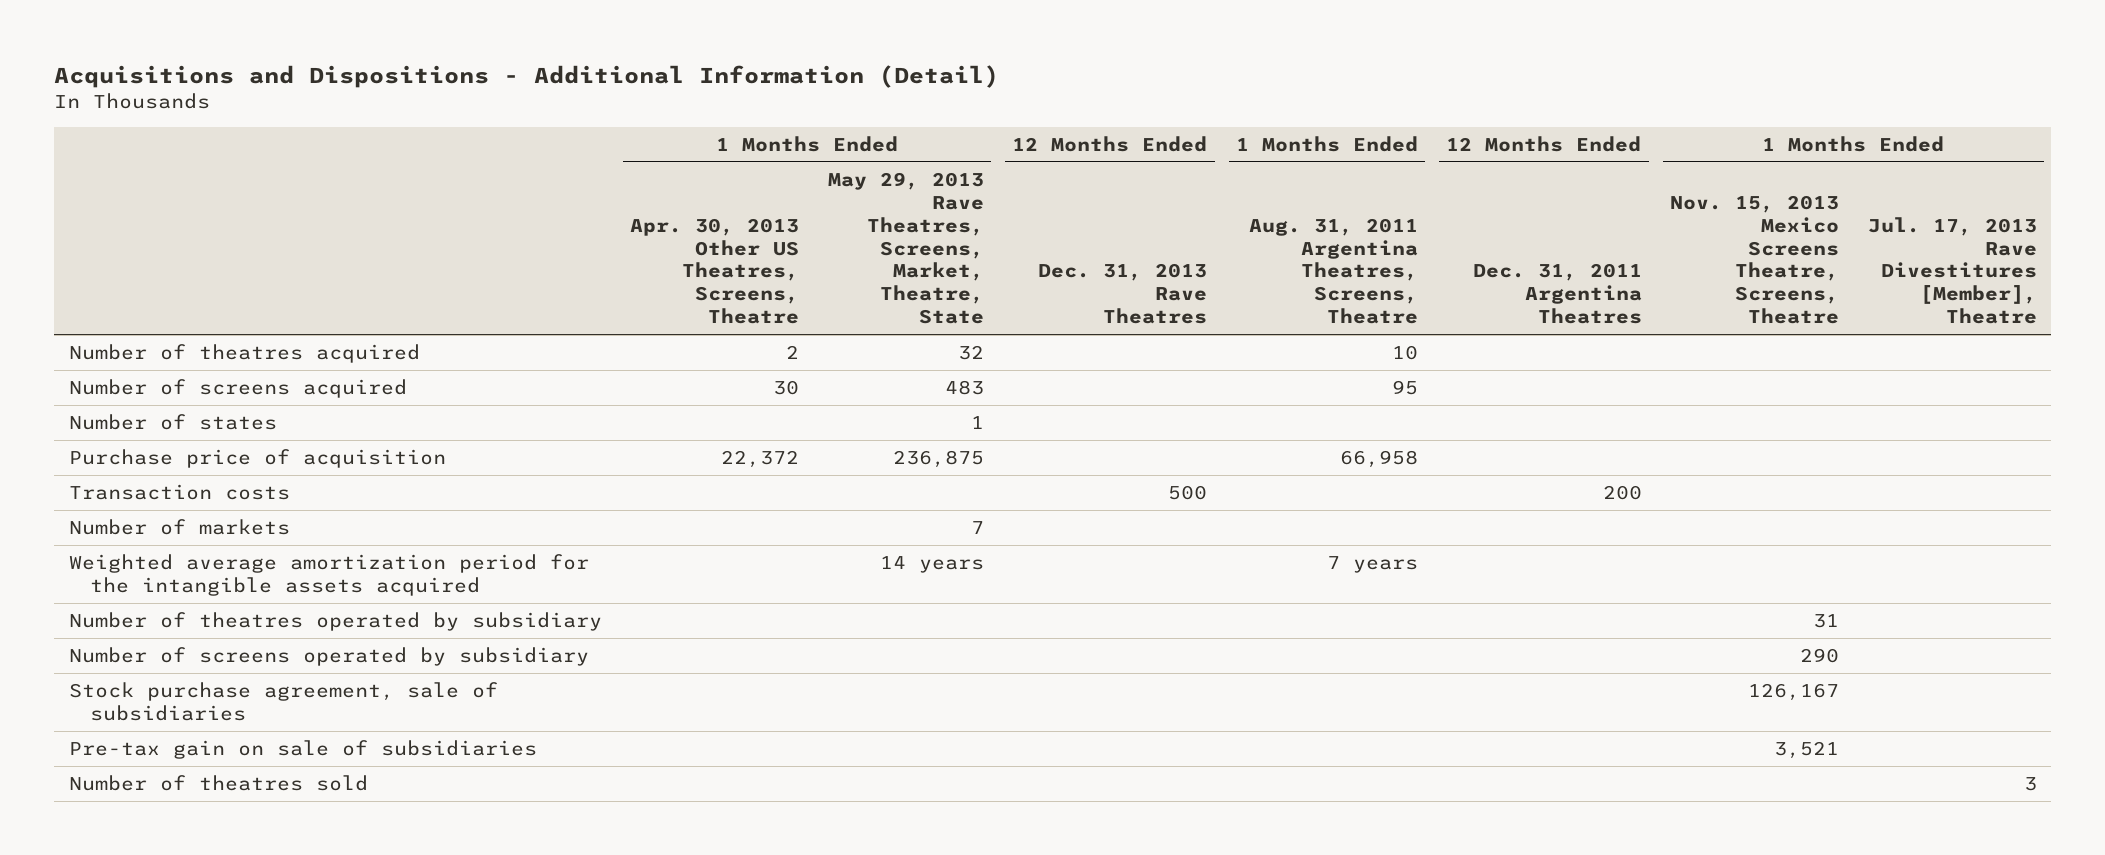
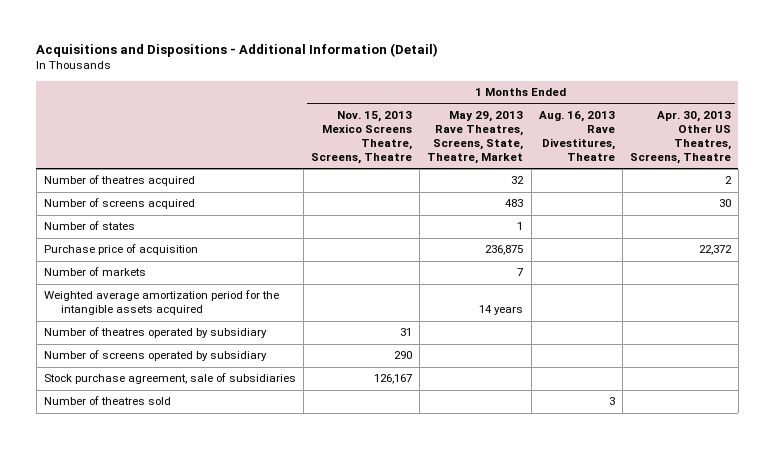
- | 1 Months Ended Apr. 30, 2013 Other US Theatres, Screens, Theatre | 1 Months Ended May 29, 2013 Rave Theatres, Screens, Market, Theatre, State | 12 Months Ended Dec. 31, 2013 Rave Theatres | 1 Months Ended Aug. 31, 2011 Argentina Theatres, Screens, Theatre | 12 Months Ended Dec. 31, 2011 Argentina Theatres | 1 Months Ended Nov. 15, 2013 Mexico Screens Theatre, Screens, Theatre | 1 Months Ended Jul. 17, 2013 Rave Divestitures [Member], Theatre
+ | 1 Months Ended Nov. 15, 2013 Mexico Screens Theatre, Screens, Theatre | 1 Months Ended May 29, 2013 Rave Theatres, Screens, State, Theatre, Market | 1 Months Ended Aug. 16, 2013 Rave Divestitures, Theatre | 1 Months Ended Apr. 30, 2013 Other US Theatres, Screens, Theatre
- Transaction costs | | | 500 | | 200 | |
- Pre-tax gain on sale of subsidiaries | | | | | | 3,521 |

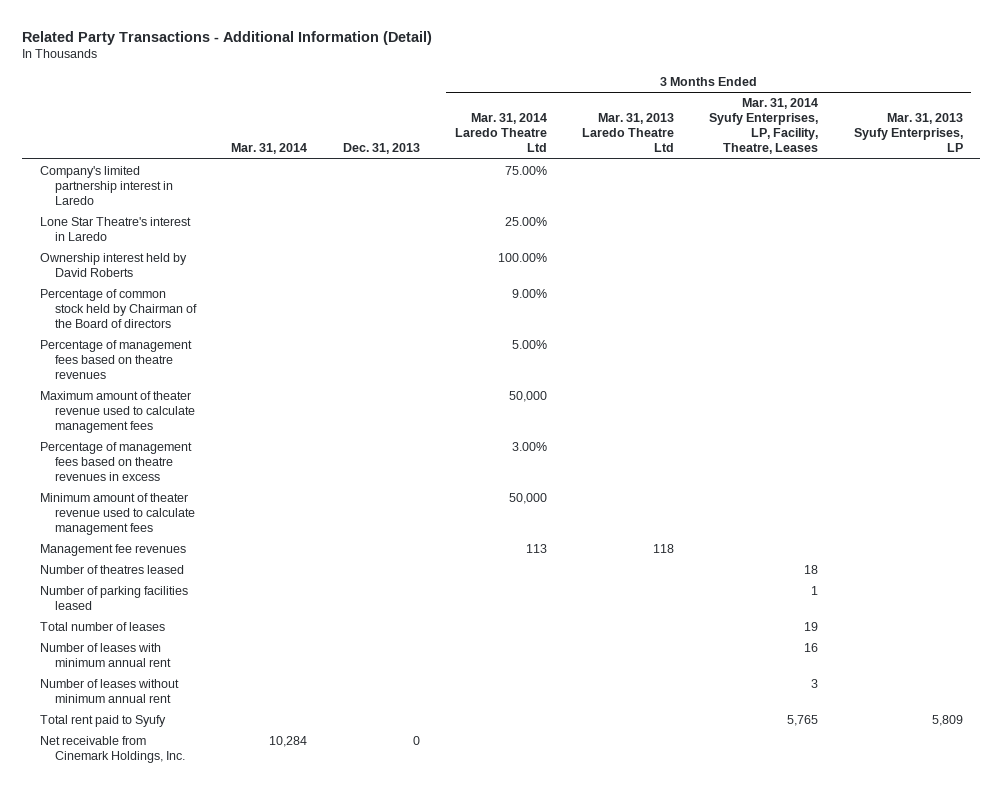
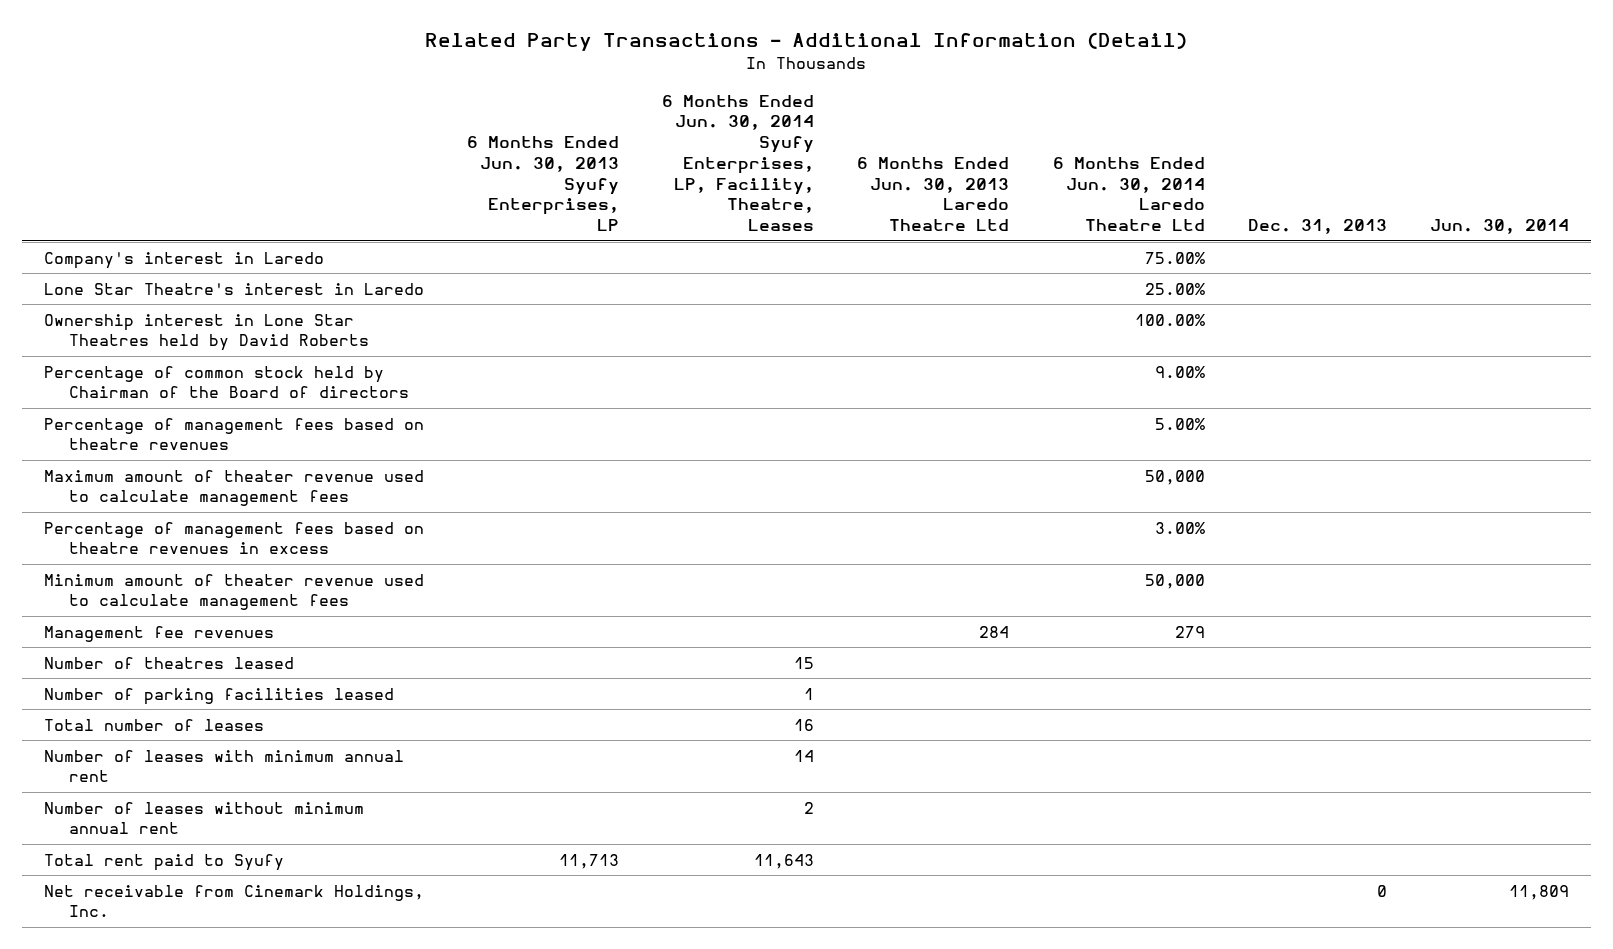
- | Mar. 31, 2014 | Dec. 31, 2013 | 3 Months Ended Mar. 31, 2014 Laredo Theatre Ltd | 3 Months Ended Mar. 31, 2013 Laredo Theatre Ltd | 3 Months Ended Mar. 31, 2014 Syufy Enterprises, LP, Facility, Theatre, Leases | 3 Months Ended Mar. 31, 2013 Syufy Enterprises, LP
+ | 6 Months Ended Jun. 30, 2013 Syufy Enterprises, LP | 6 Months Ended Jun. 30, 2014 Syufy Enterprises, LP, Facility, Theatre, Leases | 6 Months Ended Jun. 30, 2013 Laredo Theatre Ltd | 6 Months Ended Jun. 30, 2014 Laredo Theatre Ltd | Dec. 31, 2013 | Jun. 30, 2014
- Company's limited partnership interest in Laredo | | | 75.00% | | |
+ Company's interest in Laredo | | | | 75.00% | |
- Ownership interest held by David Roberts | | | 100.00% | | |
+ Ownership interest in Lone Star Theatres held by David Roberts | | | | 100.00% | |

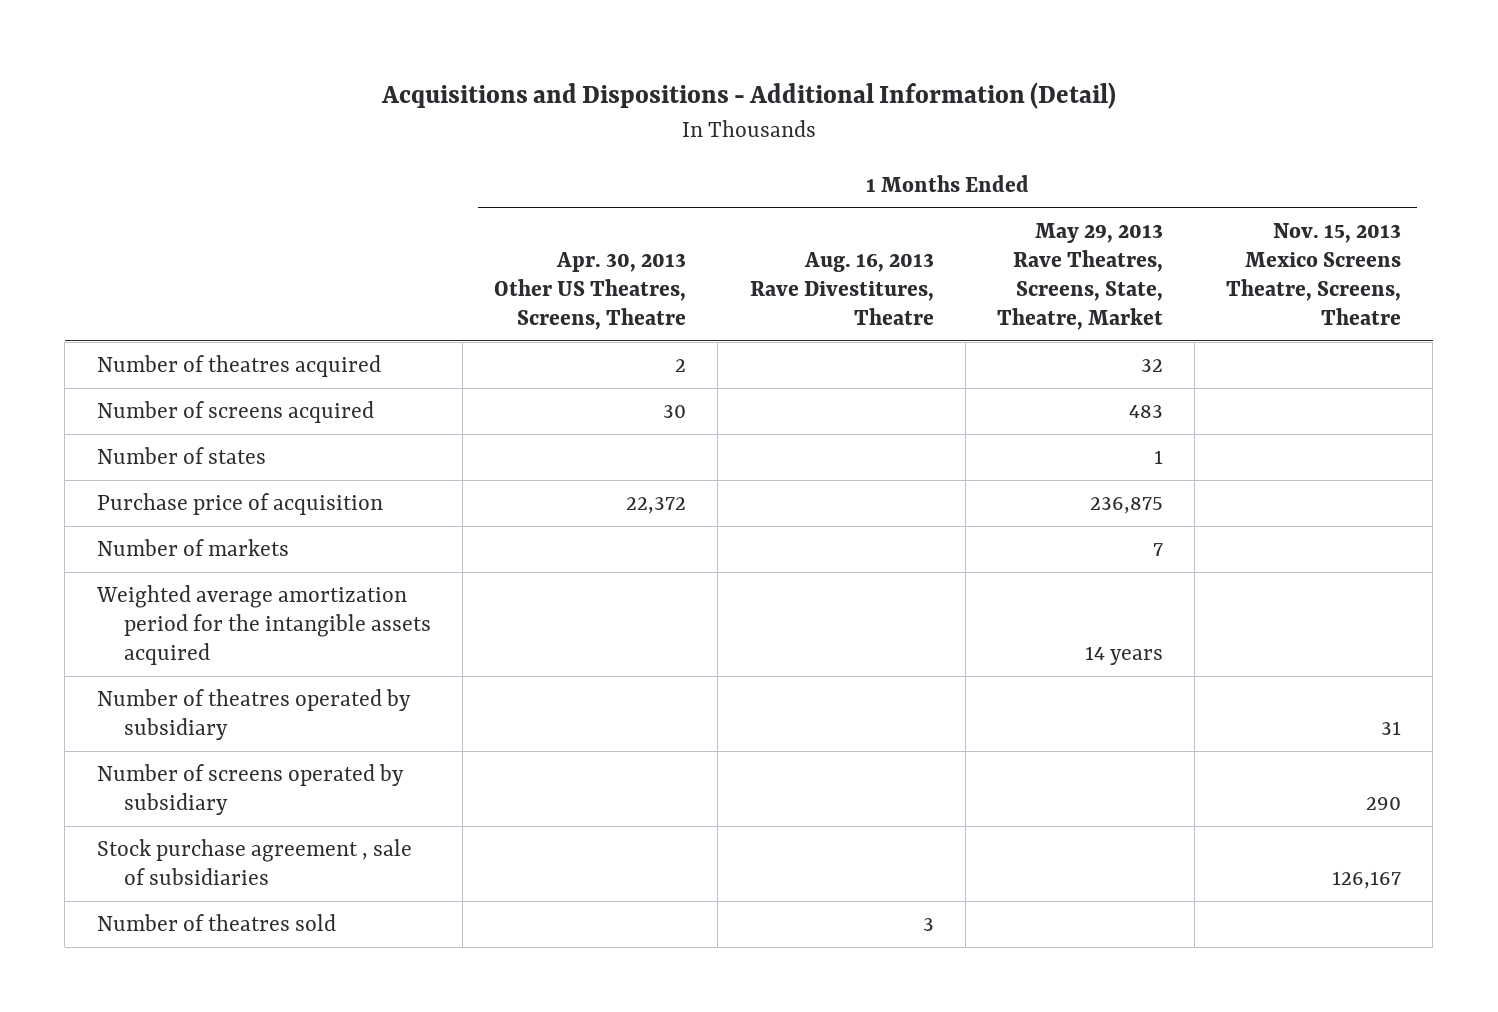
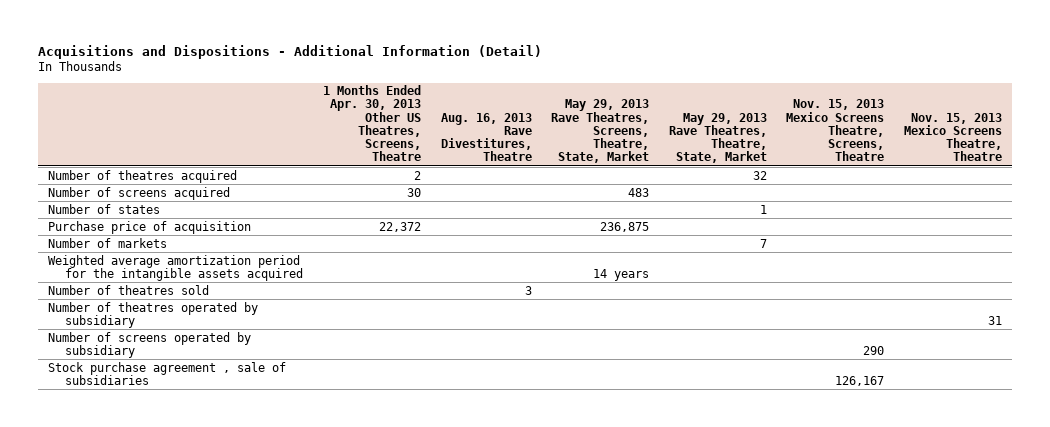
- | 1 Months Ended Apr. 30, 2013 Other US Theatres, Screens, Theatre | 1 Months Ended Aug. 16, 2013 Rave Divestitures, Theatre | 1 Months Ended May 29, 2013 Rave Theatres, Screens, State, Theatre, Market | 1 Months Ended Nov. 15, 2013 Mexico Screens Theatre, Screens, Theatre
+ | 1 Months Ended Apr. 30, 2013 Other US Theatres, Screens, Theatre | Aug. 16, 2013 Rave Divestitures, Theatre | May 29, 2013 Rave Theatres, Screens, Theatre, State, Market | May 29, 2013 Rave Theatres, Theatre, State, Market | Nov. 15, 2013 Mexico Screens Theatre, Screens, Theatre | Nov. 15, 2013 Mexico Screens Theatre, Theatre
moved up: Number of theatres sold | | 3 | | | |

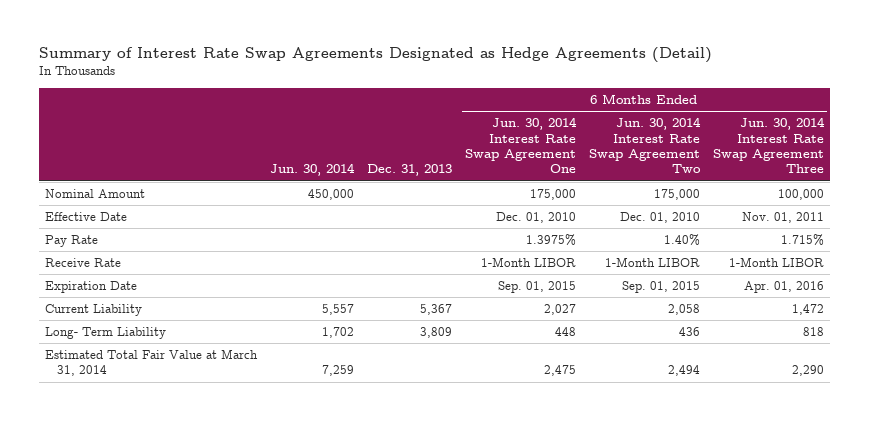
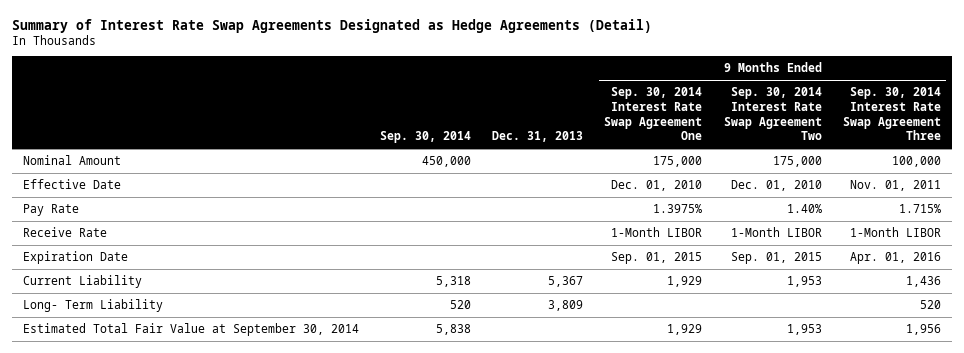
- | Jun. 30, 2014 | Dec. 31, 2013 | 6 Months Ended Jun. 30, 2014 Interest Rate Swap Agreement One | 6 Months Ended Jun. 30, 2014 Interest Rate Swap Agreement Two | 6 Months Ended Jun. 30, 2014 Interest Rate Swap Agreement Three
+ | Sep. 30, 2014 | Dec. 31, 2013 | 9 Months Ended Sep. 30, 2014 Interest Rate Swap Agreement One | 9 Months Ended Sep. 30, 2014 Interest Rate Swap Agreement Two | 9 Months Ended Sep. 30, 2014 Interest Rate Swap Agreement Three
- Estimated Total Fair Value at March 31, 2014 | 7,259 | | 2,475 | 2,494 | 2,290
+ Estimated Total Fair Value at September 30, 2014 | 5,838 | | 1,929 | 1,953 | 1,956

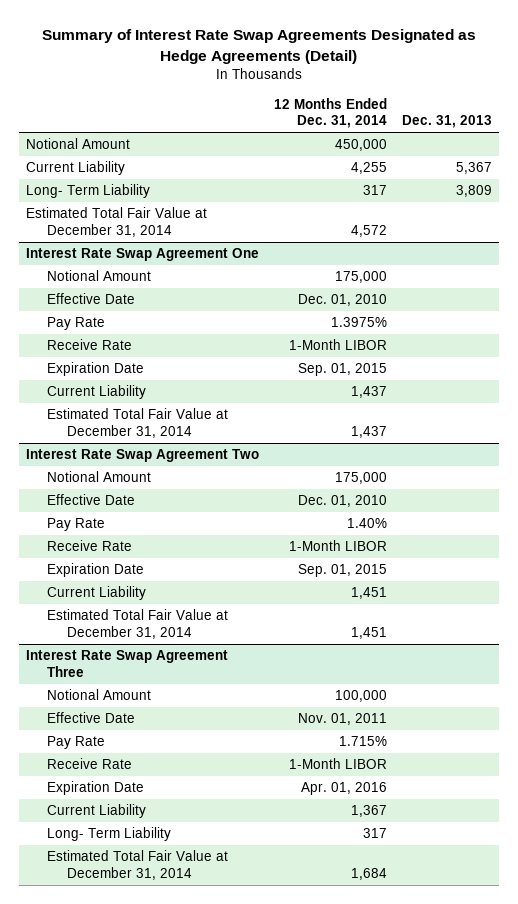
- | Sep. 30, 2014 | Dec. 31, 2013 | 9 Months Ended Sep. 30, 2014 Interest Rate Swap Agreement One | 9 Months Ended Sep. 30, 2014 Interest Rate Swap Agreement Two | 9 Months Ended Sep. 30, 2014 Interest Rate Swap Agreement Three
+ | 12 Months Ended Dec. 31, 2014 | Dec. 31, 2013
- Nominal Amount | 450,000 | | 175,000 | 175,000 | 100,000
- Effective Date | | | Dec. 01, 2010 | Dec. 01, 2010 | Nov. 01, 2011
- Pay Rate | | | 1.3975% | 1.40% | 1.715%
- Receive Rate | | | 1-Month LIBOR | 1-Month LIBOR | 1-Month LIBOR
- Expiration Date | | | Sep. 01, 2015 | Sep. 01, 2015 | Apr. 01, 2016
+ Notional Amount | 450,000 |
- Estimated Total Fair Value at September 30, 2014 | 5,838 | | 1,929 | 1,953 | 1,956
+ Estimated Total Fair Value at December 31, 2014 | 4,572 |
+ Interest Rate Swap Agreement One
+ Notional Amount | 175,000 |
+ Effective Date | Dec. 01, 2010 |
+ Pay Rate | 1.3975% |
+ Receive Rate | 1-Month LIBOR |
+ Expiration Date | Sep. 01, 2015 |
+ Current Liability | 1,437 |
+ Estimated Total Fair Value at December 31, 2014 | 1,437 |
+ Interest Rate Swap Agreement Two
+ Notional Amount | 175,000 |
+ Effective Date | Dec. 01, 2010 |
+ Pay Rate | 1.40% |
+ Receive Rate | 1-Month LIBOR |
+ Expiration Date | Sep. 01, 2015 |
+ Current Liability | 1,451 |
+ Estimated Total Fair Value at December 31, 2014 | 1,451 |
+ Interest Rate Swap Agreement Three
+ Notional Amount | 100,000 |
+ Effective Date | Nov. 01, 2011 |
+ Pay Rate | 1.715% |
+ Receive Rate | 1-Month LIBOR |
+ Expiration Date | Apr. 01, 2016 |
+ Current Liability | 1,367 |
+ Long- Term Liability | 317 |
+ Estimated Total Fair Value at December 31, 2014 | 1,684 |

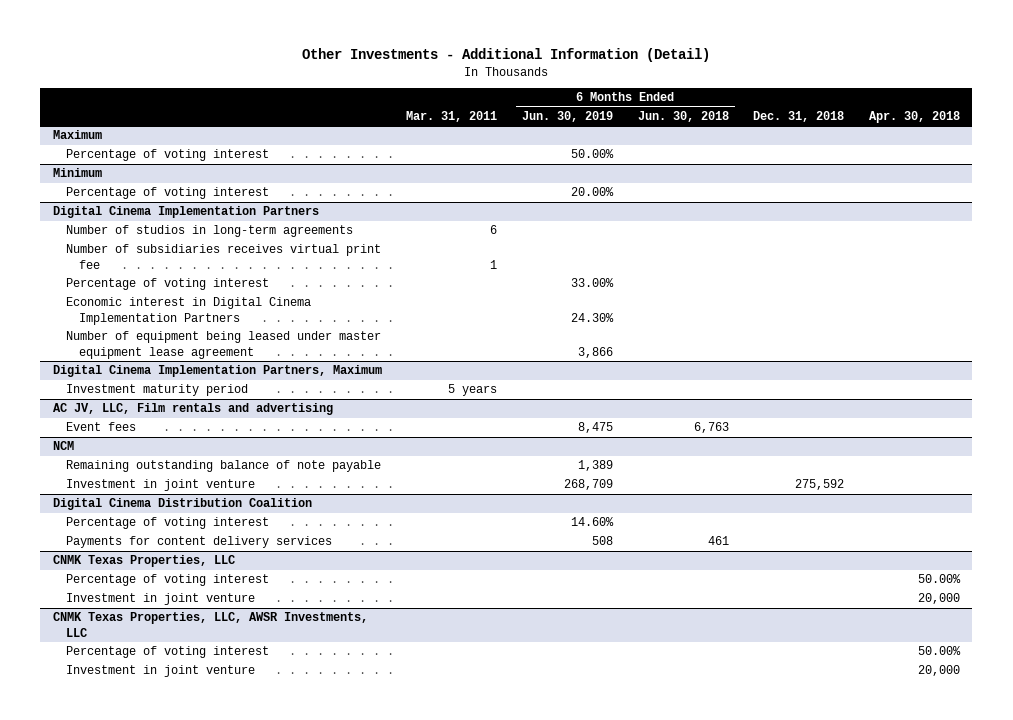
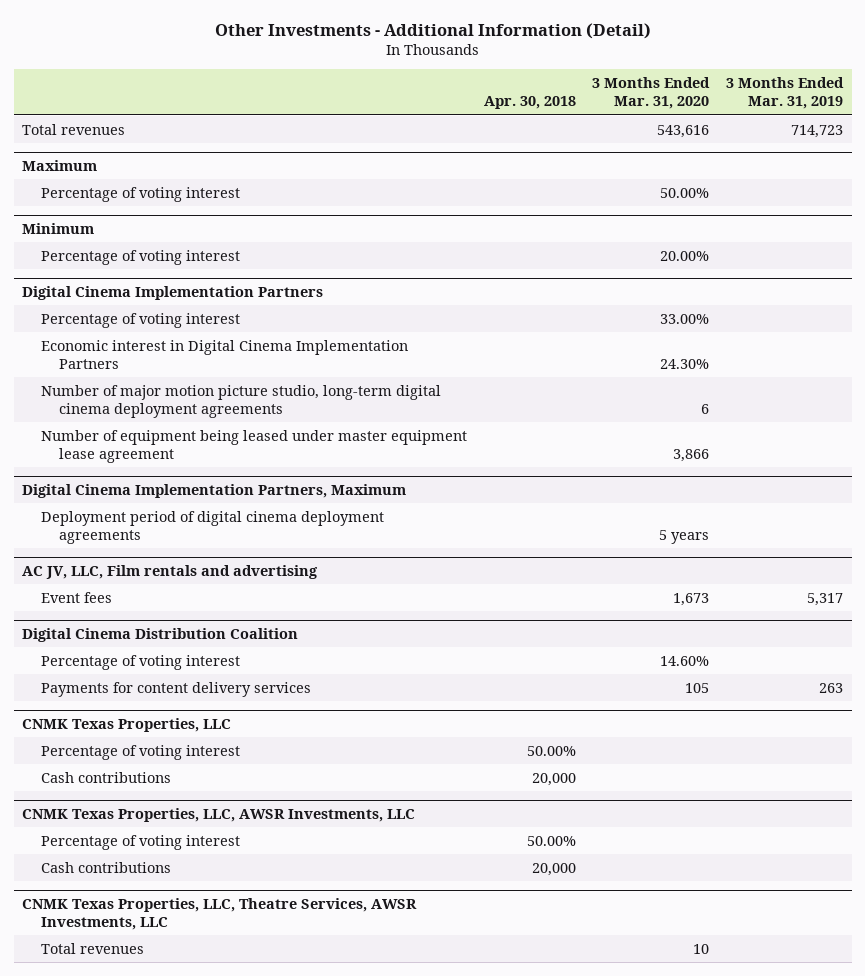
- | Mar. 31, 2011 | 6 Months Ended Jun. 30, 2019 | 6 Months Ended Jun. 30, 2018 | Dec. 31, 2018 | Apr. 30, 2018
+ | Apr. 30, 2018 | 3 Months Ended Mar. 31, 2020 | 3 Months Ended Mar. 31, 2019
+ Total revenues | | 543,616 | 714,723
@ Digital Cinema Implementation Partners
- Number of studios in long-term agreements | 6 | | | |
- Number of subsidiaries receives virtual print fee | 1 | | | |
+ Number of major motion picture studio, long-term digital cinema deployment agreements | | 6 |
@ Digital Cinema Implementation Partners, Maximum
- Investment maturity period | 5 years | | | |
+ Deployment period of digital cinema deployment agreements | | 5 years |
- NCM
- Remaining outstanding balance of note payable | | 1,389 | | |
- Investment in joint venture | | 268,709 | | 275,592 |
@ CNMK Texas Properties, LLC
- Investment in joint venture | | | | | 20,000
+ Cash contributions | 20,000 | |
@ CNMK Texas Properties, LLC, AWSR Investments, LLC
- Investment in joint venture | | | | | 20,000
+ Cash contributions | 20,000 | |
+ CNMK Texas Properties, LLC, Theatre Services, AWSR Investments, LLC
+ Total revenues | | 10 |

